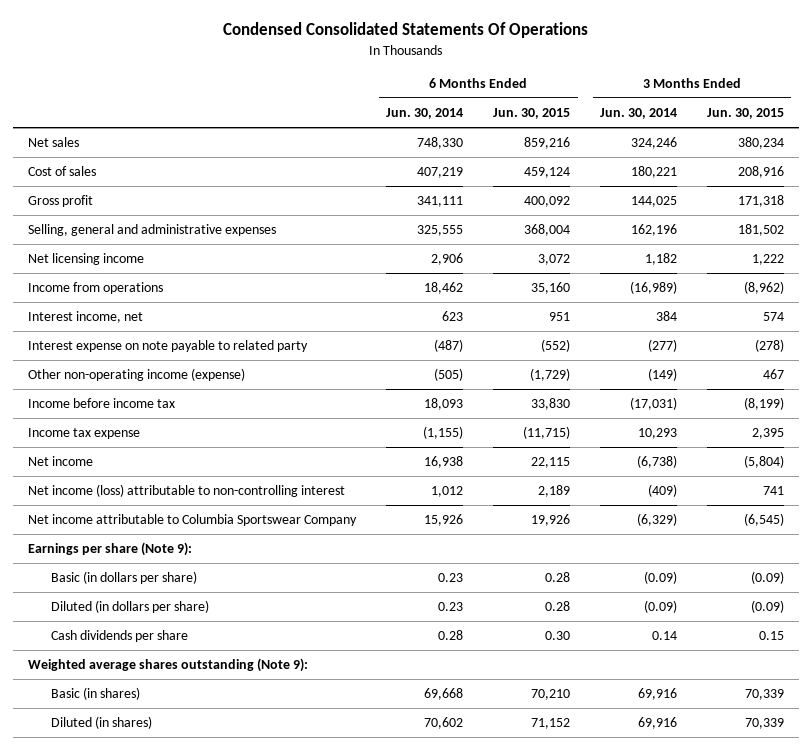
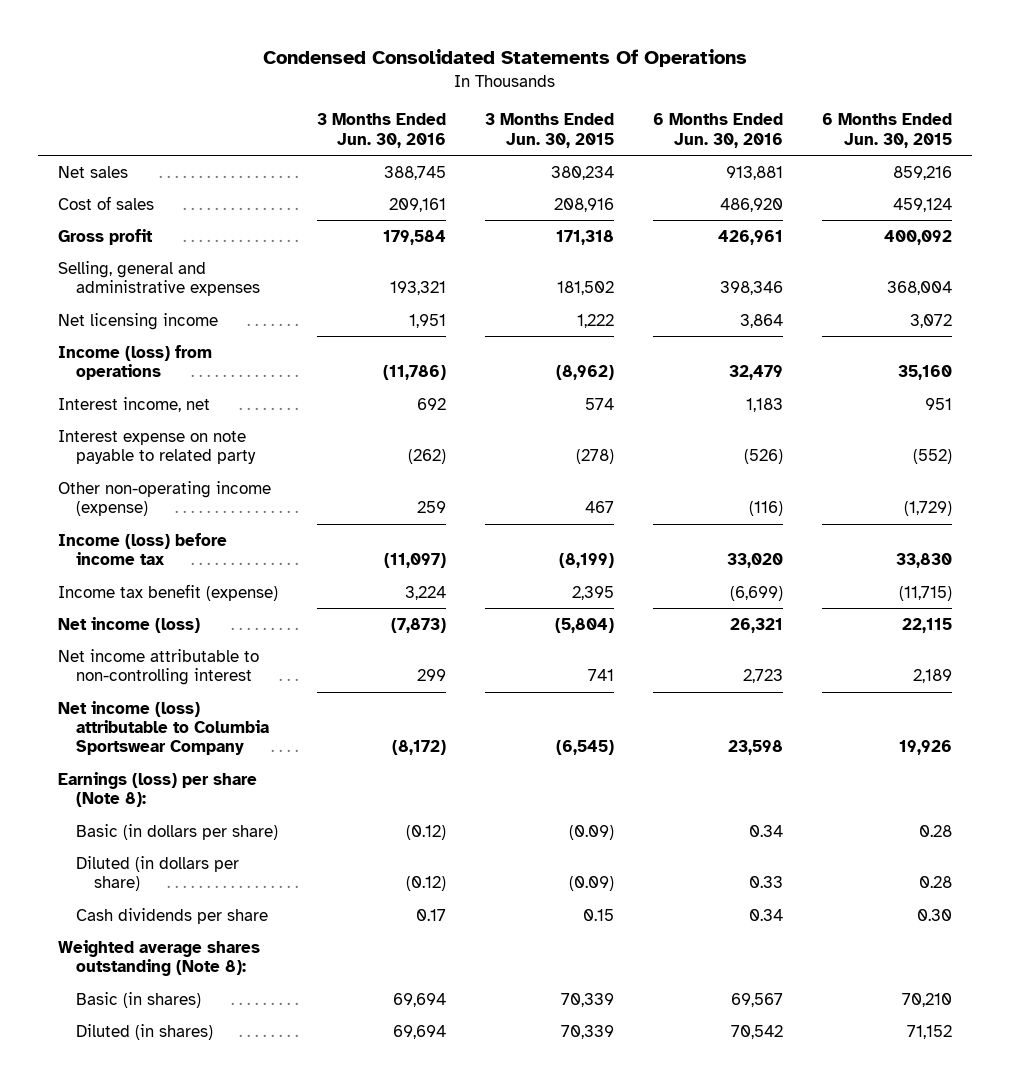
- | 6 Months Ended Jun. 30, 2014 | 6 Months Ended Jun. 30, 2015 | 3 Months Ended Jun. 30, 2014 | 3 Months Ended Jun. 30, 2015
+ | 3 Months Ended Jun. 30, 2016 | 3 Months Ended Jun. 30, 2015 | 6 Months Ended Jun. 30, 2016 | 6 Months Ended Jun. 30, 2015
- Income from operations | 18,462 | 35,160 | (16,989) | (8,962)
+ Income (loss) from operations | (11,786) | (8,962) | 32,479 | 35,160
- Income before income tax | 18,093 | 33,830 | (17,031) | (8,199)
- Income tax expense | (1,155) | (11,715) | 10,293 | 2,395
- Net income | 16,938 | 22,115 | (6,738) | (5,804)
- Net income (loss) attributable to non-controlling interest | 1,012 | 2,189 | (409) | 741
- Net income attributable to Columbia Sportswear Company | 15,926 | 19,926 | (6,329) | (6,545)
- Earnings per share (Note 9):
+ Income (loss) before income tax | (11,097) | (8,199) | 33,020 | 33,830
+ Income tax benefit (expense) | 3,224 | 2,395 | (6,699) | (11,715)
+ Net income (loss) | (7,873) | (5,804) | 26,321 | 22,115
+ Net income attributable to non-controlling interest | 299 | 741 | 2,723 | 2,189
+ Net income (loss) attributable to Columbia Sportswear Company | (8,172) | (6,545) | 23,598 | 19,926
+ Earnings (loss) per share (Note 8):
- Weighted average shares outstanding (Note 9):
+ Weighted average shares outstanding (Note 8):

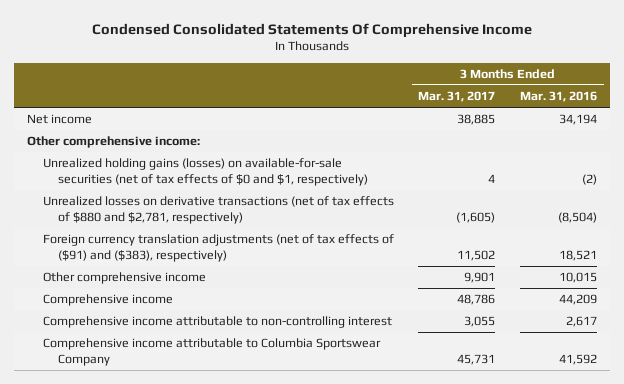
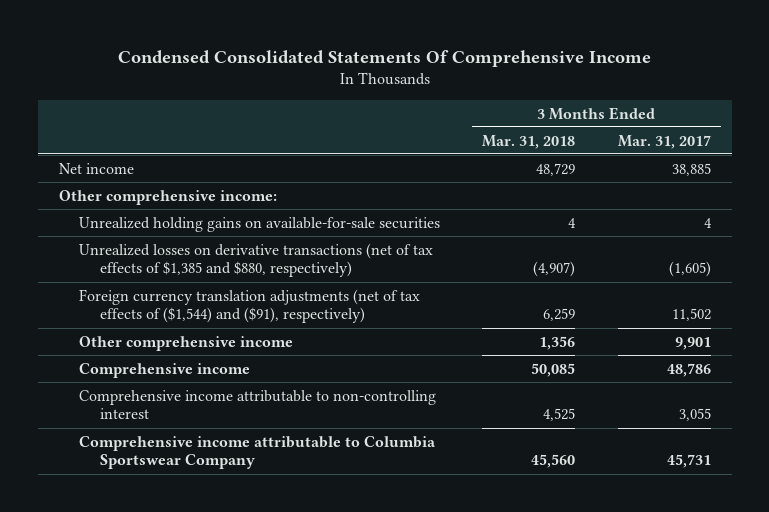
- | 3 Months Ended Mar. 31, 2017 | 3 Months Ended Mar. 31, 2016
+ | 3 Months Ended Mar. 31, 2018 | 3 Months Ended Mar. 31, 2017
- Unrealized holding gains (losses) on available-for-sale securities (net of tax effects of $0 and $1, respectively) | 4 | (2)
- Unrealized losses on derivative transactions (net of tax effects of $880 and $2,781, respectively) | (1,605) | (8,504)
- Foreign currency translation adjustments (net of tax effects of ($91) and ($383), respectively) | 11,502 | 18,521
+ Unrealized holding gains on available-for-sale securities | 4 | 4
+ Unrealized losses on derivative transactions (net of tax effects of $1,385 and $880, respectively) | (4,907) | (1,605)
+ Foreign currency translation adjustments (net of tax effects of ($1,544) and ($91), respectively) | 6,259 | 11,502

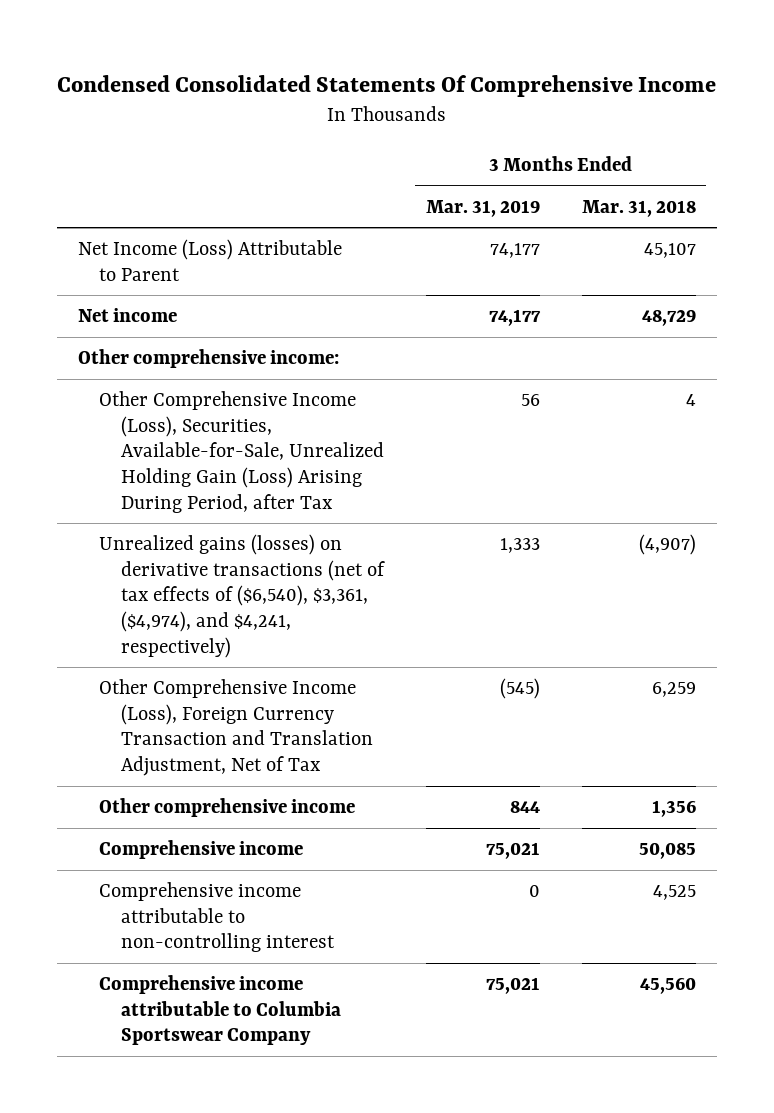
- | 3 Months Ended Mar. 31, 2018 | 3 Months Ended Mar. 31, 2017
+ | 3 Months Ended Mar. 31, 2019 | 3 Months Ended Mar. 31, 2018
+ Net Income (Loss) Attributable to Parent | 74,177 | 45,107
- Unrealized holding gains on available-for-sale securities | 4 | 4
- Unrealized losses on derivative transactions (net of tax effects of $1,385 and $880, respectively) | (4,907) | (1,605)
- Foreign currency translation adjustments (net of tax effects of ($1,544) and ($91), respectively) | 6,259 | 11,502
+ Other Comprehensive Income (Loss), Securities, Available-for-Sale, Unrealized Holding Gain (Loss) Arising During Period, after Tax | 56 | 4
+ Unrealized gains (losses) on derivative transactions (net of tax effects of ($6,540), $3,361, ($4,974), and $4,241, respectively) | 1,333 | (4,907)
+ Other Comprehensive Income (Loss), Foreign Currency Transaction and Translation Adjustment, Net of Tax | (545) | 6,259

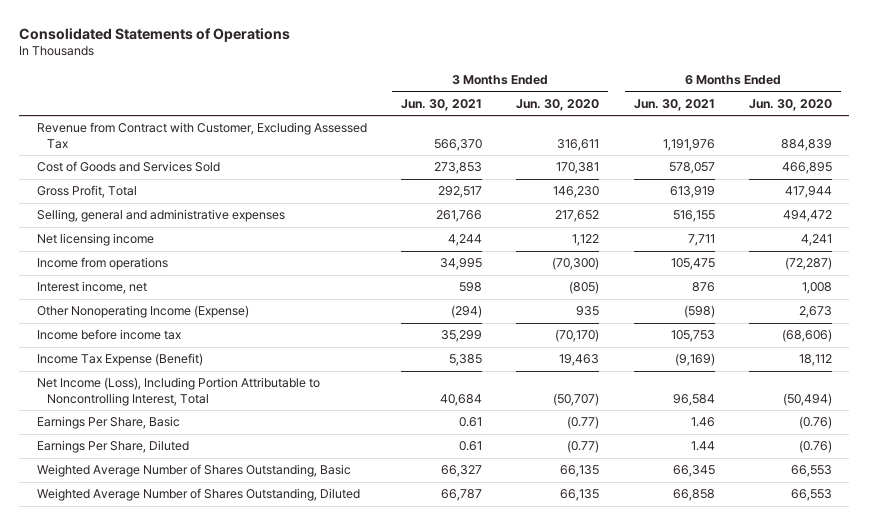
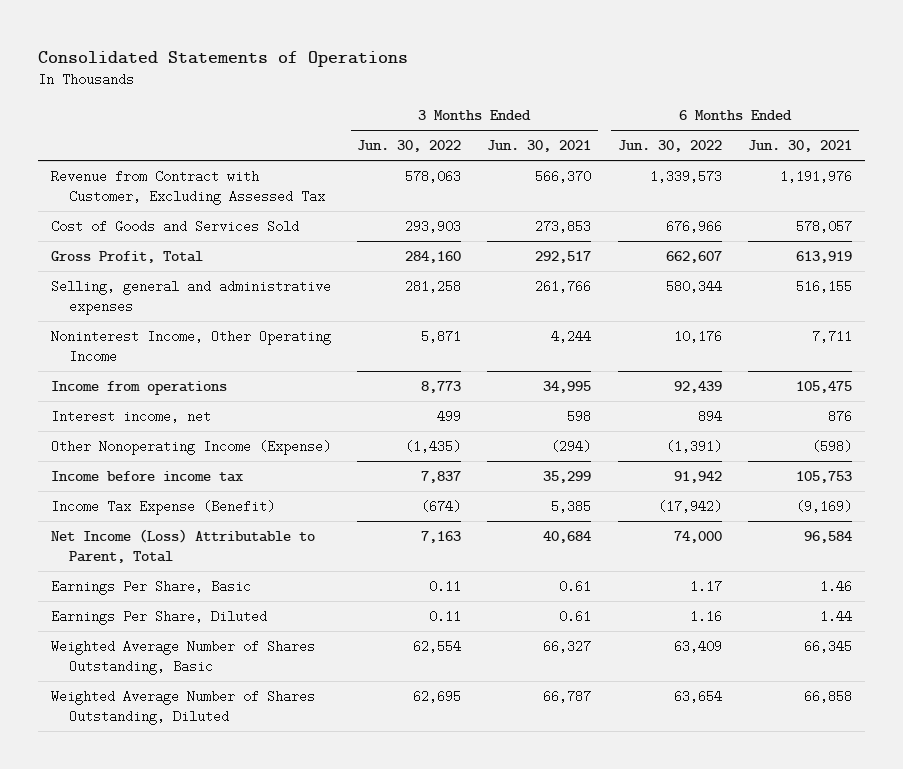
- | 3 Months Ended Jun. 30, 2021 | 3 Months Ended Jun. 30, 2020 | 6 Months Ended Jun. 30, 2021 | 6 Months Ended Jun. 30, 2020
+ | 3 Months Ended Jun. 30, 2022 | 3 Months Ended Jun. 30, 2021 | 6 Months Ended Jun. 30, 2022 | 6 Months Ended Jun. 30, 2021
- Net licensing income | 4,244 | 1,122 | 7,711 | 4,241
+ Noninterest Income, Other Operating Income | 5,871 | 4,244 | 10,176 | 7,711
- Net Income (Loss), Including Portion Attributable to Noncontrolling Interest, Total | 40,684 | (50,707) | 96,584 | (50,494)
+ Net Income (Loss) Attributable to Parent, Total | 7,163 | 40,684 | 74,000 | 96,584

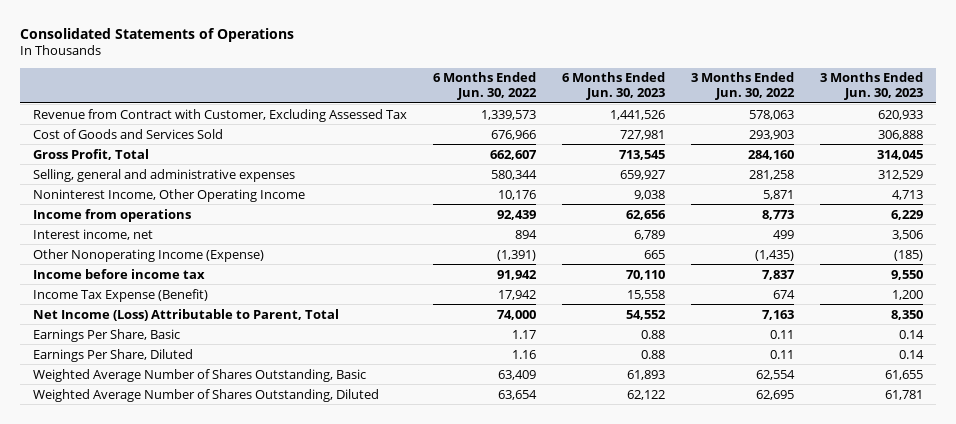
- | 3 Months Ended Jun. 30, 2022 | 3 Months Ended Jun. 30, 2021 | 6 Months Ended Jun. 30, 2022 | 6 Months Ended Jun. 30, 2021
+ | 6 Months Ended Jun. 30, 2022 | 6 Months Ended Jun. 30, 2023 | 3 Months Ended Jun. 30, 2022 | 3 Months Ended Jun. 30, 2023
- Income Tax Expense (Benefit) | (674) | 5,385 | (17,942) | (9,169)
+ Income Tax Expense (Benefit) | 17,942 | 15,558 | 674 | 1,200

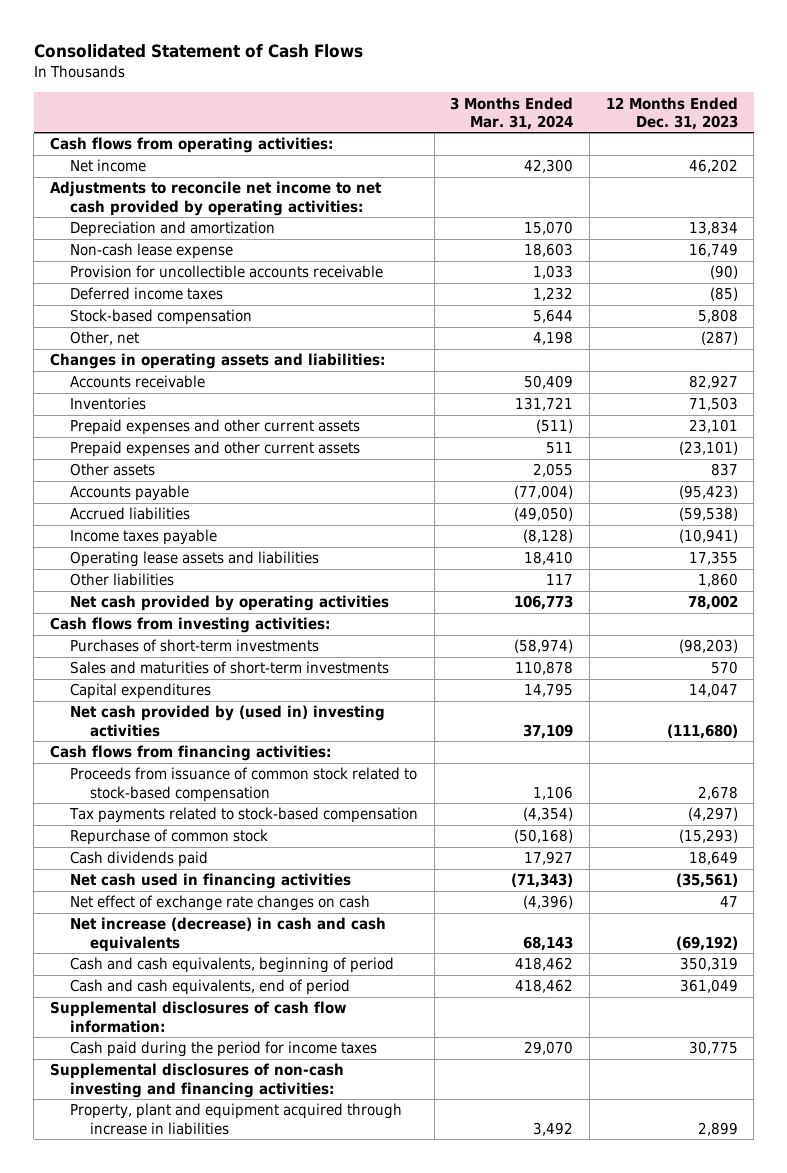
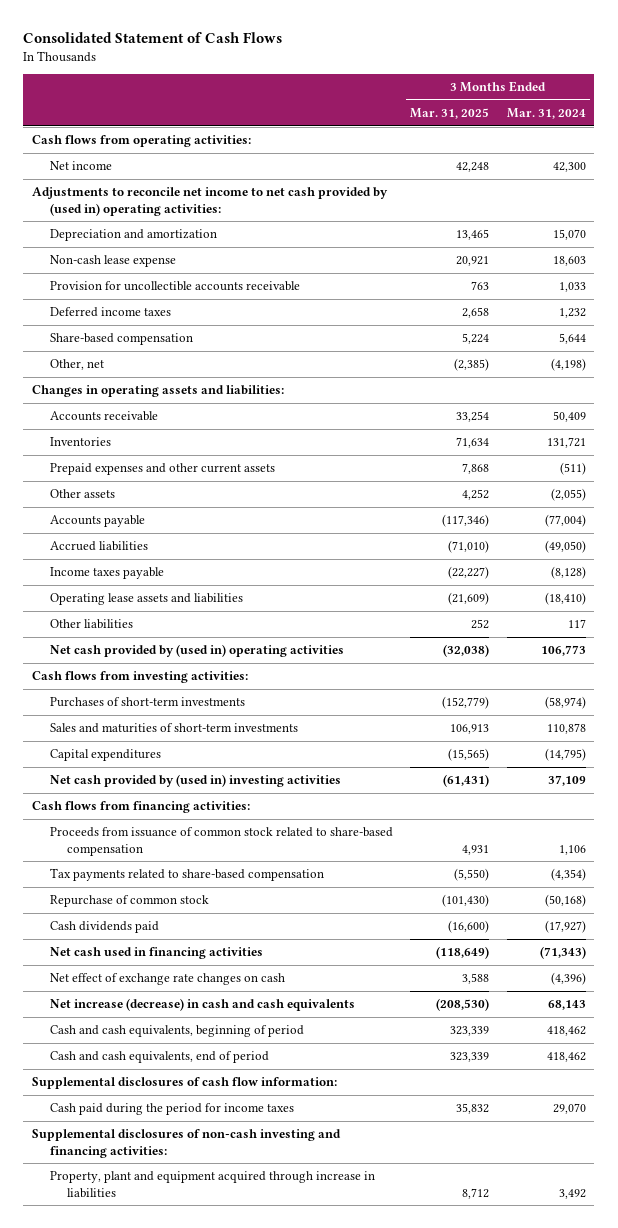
- | 3 Months Ended Mar. 31, 2024 | 12 Months Ended Dec. 31, 2023
+ | 3 Months Ended Mar. 31, 2025 | 3 Months Ended Mar. 31, 2024
- Adjustments to reconcile net income to net cash provided by operating activities:
+ Adjustments to reconcile net income to net cash provided by (used in) operating activities:
- Stock-based compensation | 5,644 | 5,808
- Other, net | 4,198 | (287)
+ Share-based compensation | 5,224 | 5,644
+ Other, net | (2,385) | (4,198)
- Prepaid expenses and other current assets | 511 | (23,101)
- Other assets | 2,055 | 837
+ Other assets | 4,252 | (2,055)
- Operating lease assets and liabilities | 18,410 | 17,355
+ Operating lease assets and liabilities | (21,609) | (18,410)
- Net cash provided by operating activities | 106,773 | 78,002
+ Net cash provided by (used in) operating activities | (32,038) | 106,773
- Capital expenditures | 14,795 | 14,047
+ Capital expenditures | (15,565) | (14,795)
- Proceeds from issuance of common stock related to stock-based compensation | 1,106 | 2,678
- Tax payments related to stock-based compensation | (4,354) | (4,297)
+ Proceeds from issuance of common stock related to share-based compensation | 4,931 | 1,106
+ Tax payments related to share-based compensation | (5,550) | (4,354)
- Cash dividends paid | 17,927 | 18,649
+ Cash dividends paid | (16,600) | (17,927)

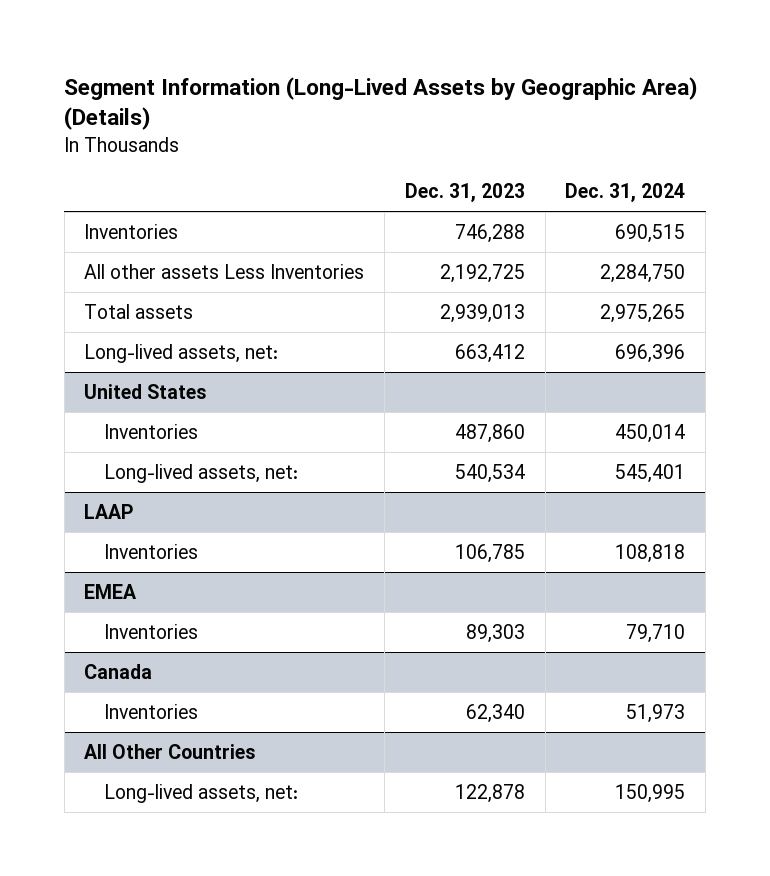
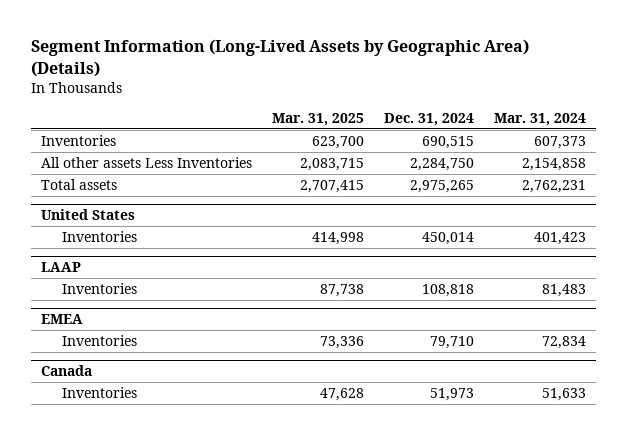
- | Dec. 31, 2023 | Dec. 31, 2024
+ | Mar. 31, 2025 | Dec. 31, 2024 | Mar. 31, 2024
- Long-lived assets, net: | 663,412 | 696,396
@ United States
- Long-lived assets, net: | 540,534 | 545,401
- All Other Countries
- Long-lived assets, net: | 122,878 | 150,995

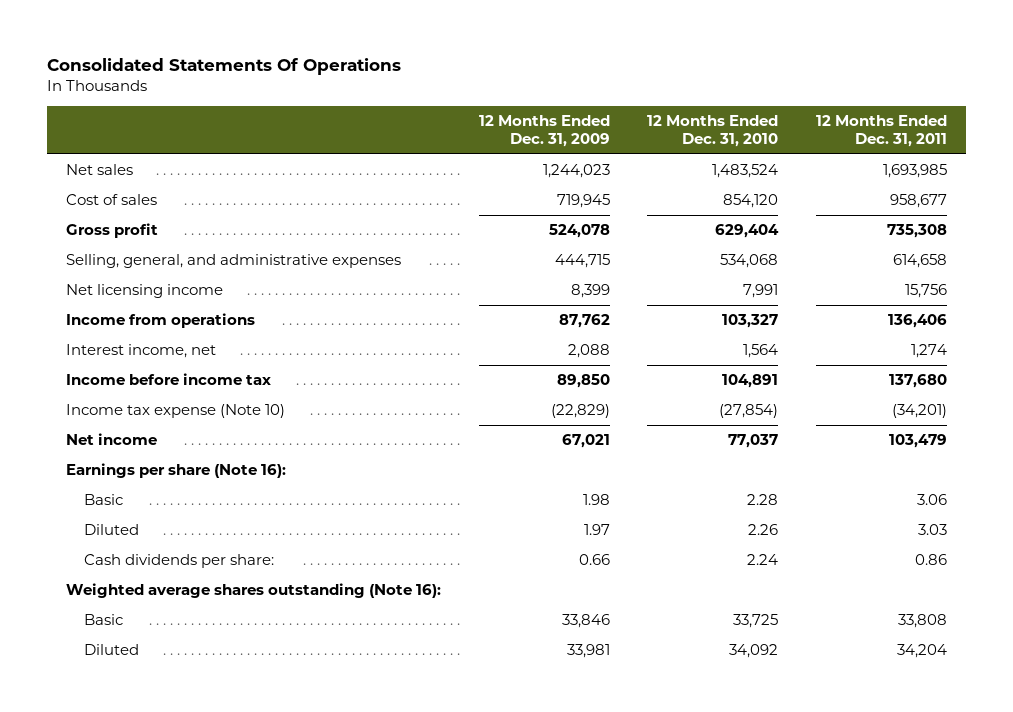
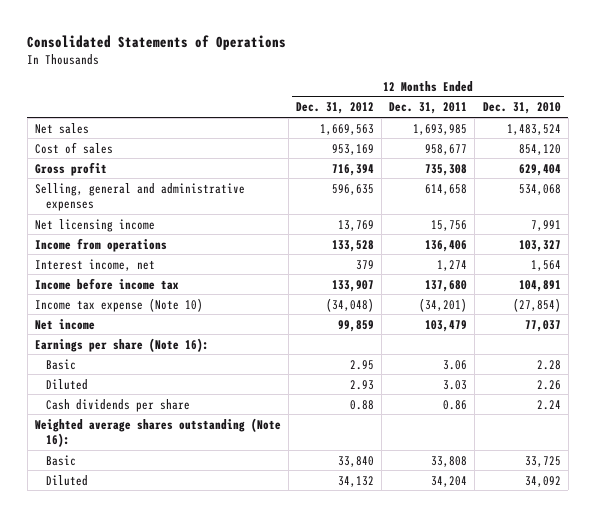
- Consolidated Statements Of Operations
+ Consolidated Statements of Operations
- | 12 Months Ended Dec. 31, 2009 | 12 Months Ended Dec. 31, 2010 | 12 Months Ended Dec. 31, 2011
+ | 12 Months Ended Dec. 31, 2012 | 12 Months Ended Dec. 31, 2011 | 12 Months Ended Dec. 31, 2010
- Selling, general, and administrative expenses | 444,715 | 534,068 | 614,658
+ Selling, general and administrative expenses | 596,635 | 614,658 | 534,068
- Cash dividends per share: | 0.66 | 2.24 | 0.86
+ Cash dividends per share | 0.88 | 0.86 | 2.24

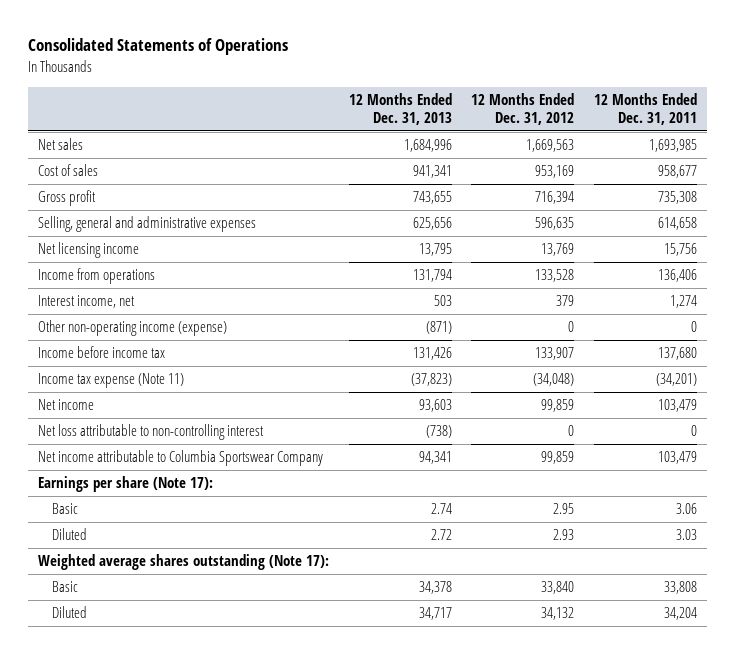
- | 12 Months Ended Dec. 31, 2012 | 12 Months Ended Dec. 31, 2011 | 12 Months Ended Dec. 31, 2010
+ | 12 Months Ended Dec. 31, 2013 | 12 Months Ended Dec. 31, 2012 | 12 Months Ended Dec. 31, 2011
+ Other non-operating income (expense) | (871) | 0 | 0
- Income tax expense (Note 10) | (34,048) | (34,201) | (27,854)
+ Income tax expense (Note 11) | (37,823) | (34,048) | (34,201)
- Earnings per share (Note 16):
+ Net loss attributable to non-controlling interest | (738) | 0 | 0
+ Net income attributable to Columbia Sportswear Company | 94,341 | 99,859 | 103,479
+ Earnings per share (Note 17):
- Cash dividends per share | 0.88 | 0.86 | 2.24
- Weighted average shares outstanding (Note 16):
+ Weighted average shares outstanding (Note 17):

